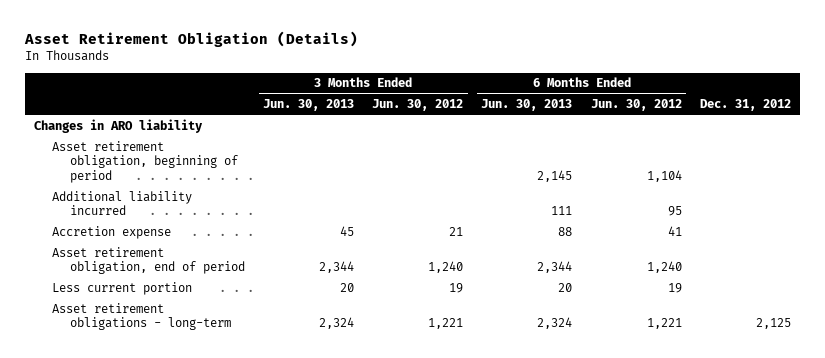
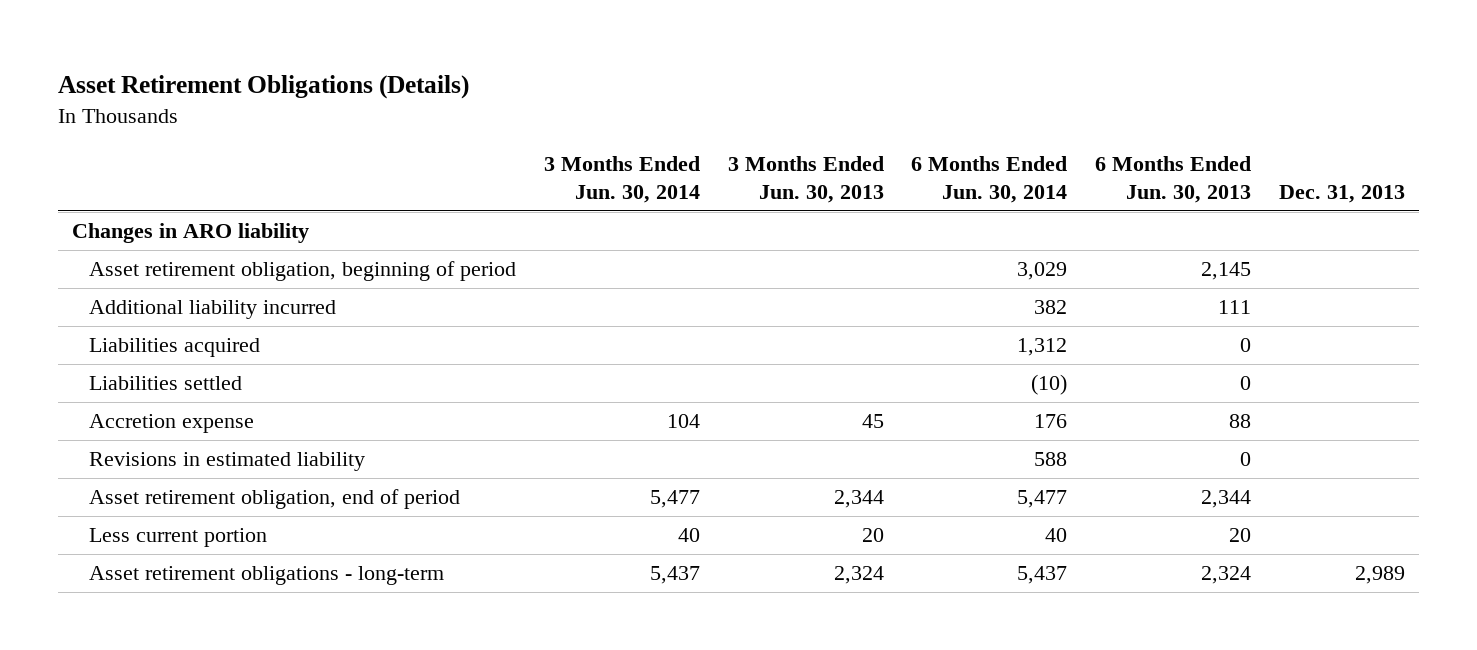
- Asset Retirement Obligation (Details)
+ Asset Retirement Obligations (Details)
- | 3 Months Ended Jun. 30, 2013 | 3 Months Ended Jun. 30, 2012 | 6 Months Ended Jun. 30, 2013 | 6 Months Ended Jun. 30, 2012 | Dec. 31, 2012
+ | 3 Months Ended Jun. 30, 2014 | 3 Months Ended Jun. 30, 2013 | 6 Months Ended Jun. 30, 2014 | 6 Months Ended Jun. 30, 2013 | Dec. 31, 2013
+ Liabilities acquired | | | 1,312 | 0 |
+ Liabilities settled | | | (10) | 0 |
+ Revisions in estimated liability | | | 588 | 0 |

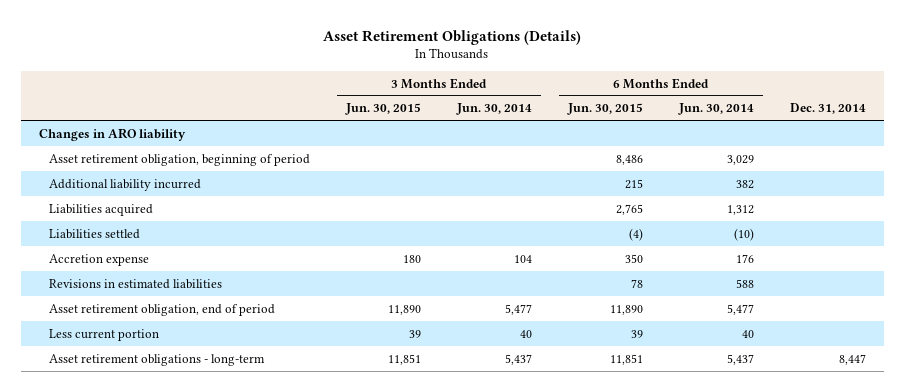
- | 3 Months Ended Jun. 30, 2014 | 3 Months Ended Jun. 30, 2013 | 6 Months Ended Jun. 30, 2014 | 6 Months Ended Jun. 30, 2013 | Dec. 31, 2013
+ | 3 Months Ended Jun. 30, 2015 | 3 Months Ended Jun. 30, 2014 | 6 Months Ended Jun. 30, 2015 | 6 Months Ended Jun. 30, 2014 | Dec. 31, 2014
- Revisions in estimated liability | | | 588 | 0 |
+ Revisions in estimated liabilities | | | 78 | 588 |

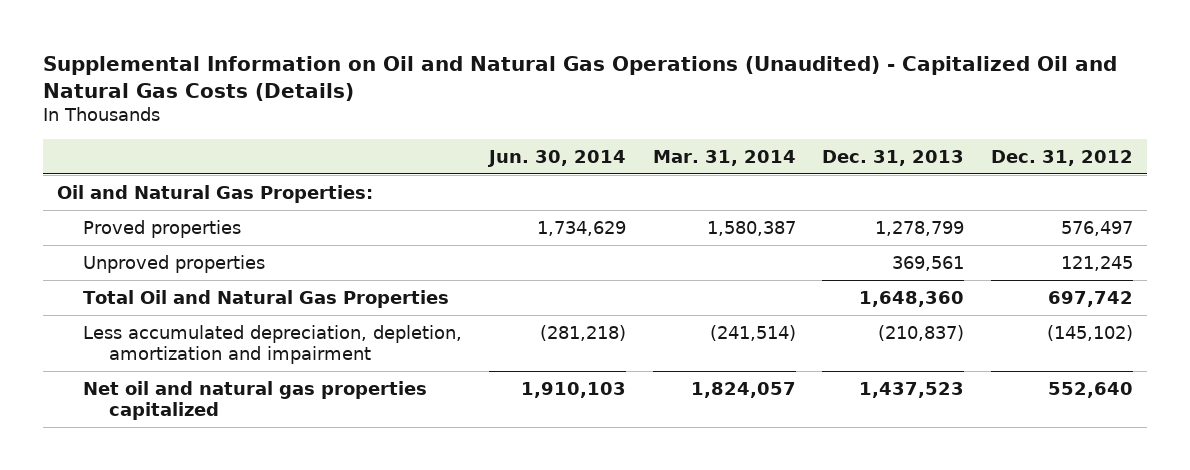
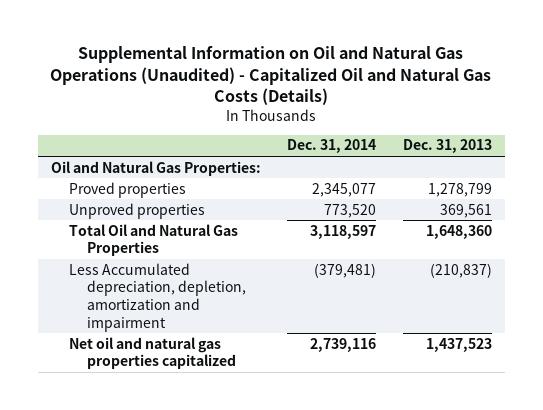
- | Jun. 30, 2014 | Mar. 31, 2014 | Dec. 31, 2013 | Dec. 31, 2012
+ | Dec. 31, 2014 | Dec. 31, 2013
- Less accumulated depreciation, depletion, amortization and impairment | (281,218) | (241,514) | (210,837) | (145,102)
+ Less Accumulated depreciation, depletion, amortization and impairment | (379,481) | (210,837)

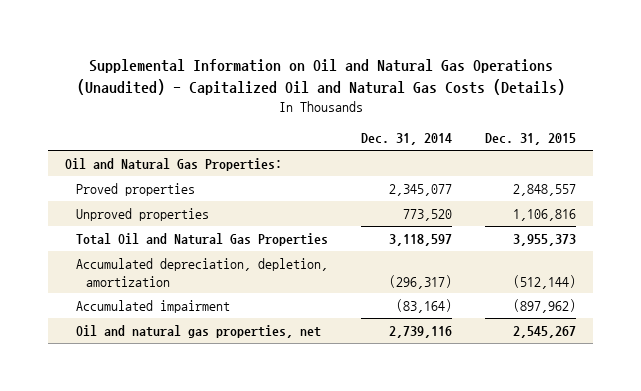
- | Dec. 31, 2014 | Dec. 31, 2013
+ | Dec. 31, 2014 | Dec. 31, 2015
- Less Accumulated depreciation, depletion, amortization and impairment | (379,481) | (210,837)
- Net oil and natural gas properties capitalized | 2,739,116 | 1,437,523
+ Accumulated depreciation, depletion, amortization | (296,317) | (512,144)
+ Accumulated impairment | (83,164) | (897,962)
+ Oil and natural gas properties, net | 2,739,116 | 2,545,267

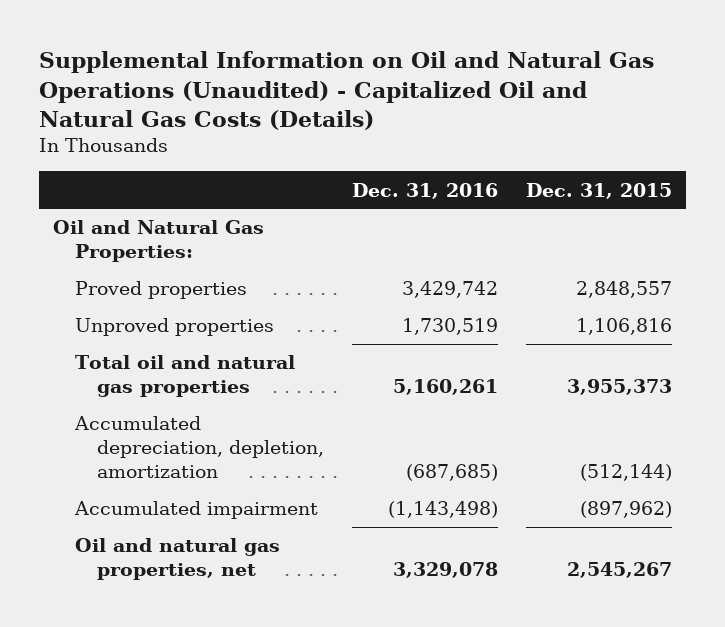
- | Dec. 31, 2014 | Dec. 31, 2015
+ | Dec. 31, 2016 | Dec. 31, 2015
- Total Oil and Natural Gas Properties | 3,118,597 | 3,955,373
+ Total oil and natural gas properties | 5,160,261 | 3,955,373

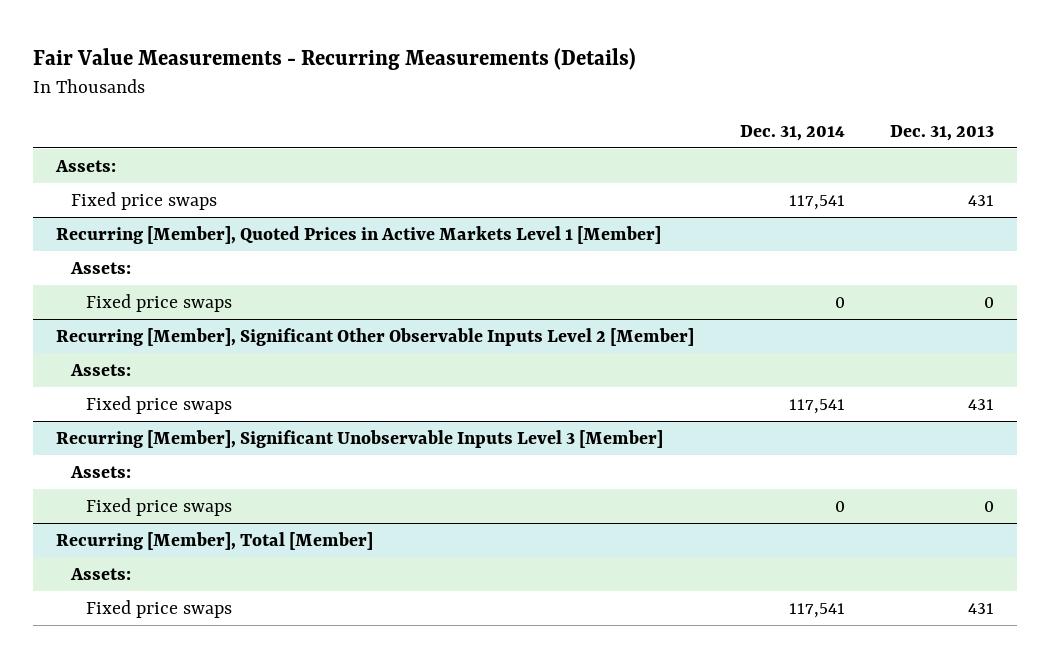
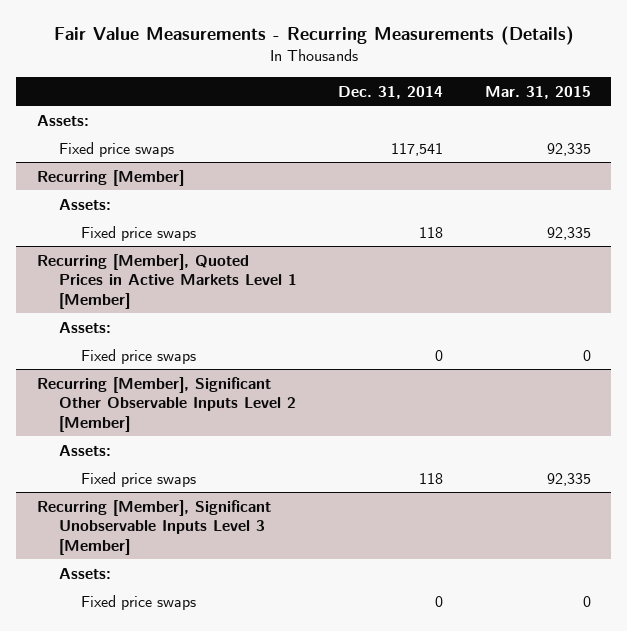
- | Dec. 31, 2014 | Dec. 31, 2013
+ | Dec. 31, 2014 | Mar. 31, 2015
+ Recurring [Member]
+ Assets:
+ Fixed price swaps | 118 | 92,335
@ Recurring [Member], Significant Other Observable Inputs Level 2 [Member]
- Fixed price swaps | 117,541 | 431
+ Fixed price swaps | 118 | 92,335
- Recurring [Member], Total [Member]
- Assets:
- Fixed price swaps | 117,541 | 431

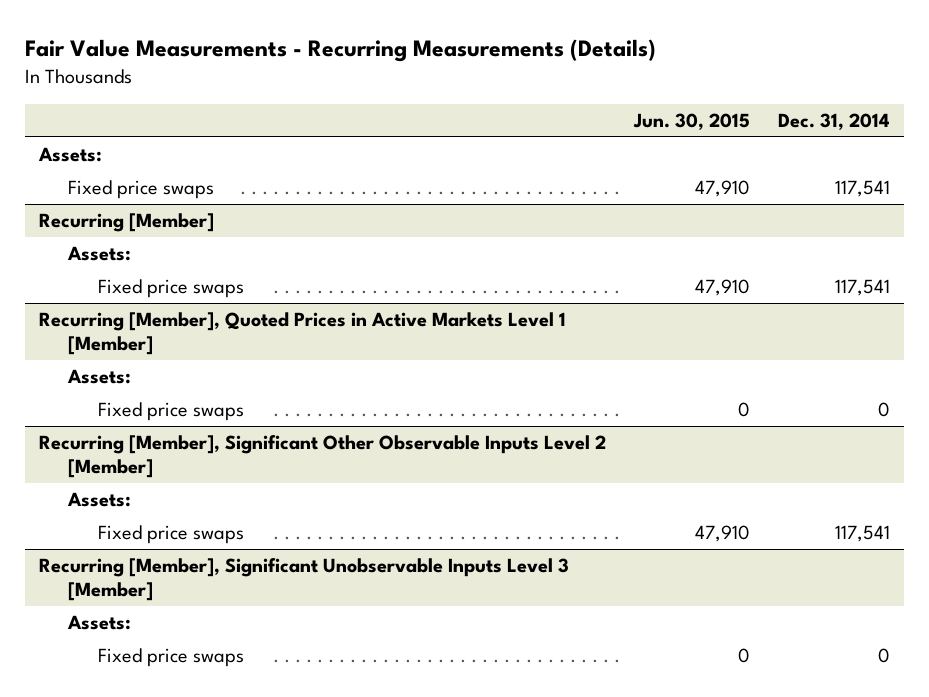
- | Dec. 31, 2014 | Mar. 31, 2015
+ | Jun. 30, 2015 | Dec. 31, 2014
@ Recurring [Member]
- Fixed price swaps | 118 | 92,335
+ Fixed price swaps | 47,910 | 117,541
@ Recurring [Member], Significant Other Observable Inputs Level 2 [Member]
- Fixed price swaps | 118 | 92,335
+ Fixed price swaps | 47,910 | 117,541

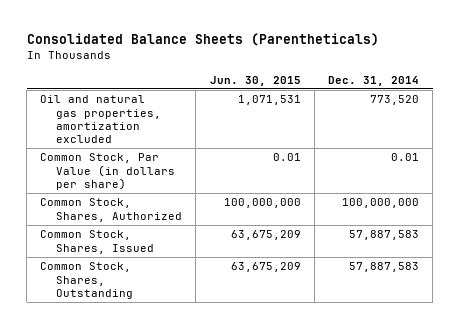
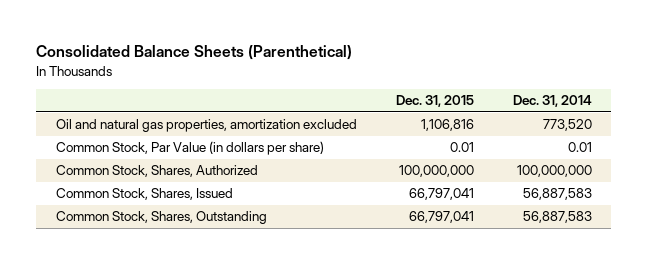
- Consolidated Balance Sheets (Parentheticals)
+ Consolidated Balance Sheets (Parenthetical)
- | Jun. 30, 2015 | Dec. 31, 2014
+ | Dec. 31, 2015 | Dec. 31, 2014
- Common Stock, Shares, Issued | 63,675,209 | 57,887,583
- Common Stock, Shares, Outstanding | 63,675,209 | 57,887,583
+ Common Stock, Shares, Issued | 66,797,041 | 56,887,583
+ Common Stock, Shares, Outstanding | 66,797,041 | 56,887,583

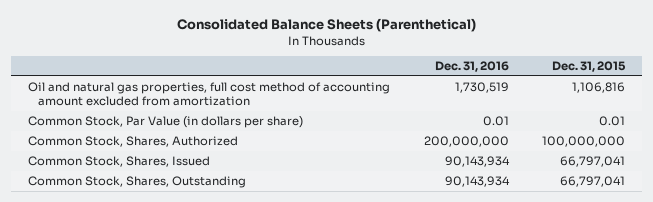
- | Dec. 31, 2015 | Dec. 31, 2014
+ | Dec. 31, 2016 | Dec. 31, 2015
- Oil and natural gas properties, amortization excluded | 1,106,816 | 773,520
+ Oil and natural gas properties, full cost method of accounting amount excluded from amortization | 1,730,519 | 1,106,816

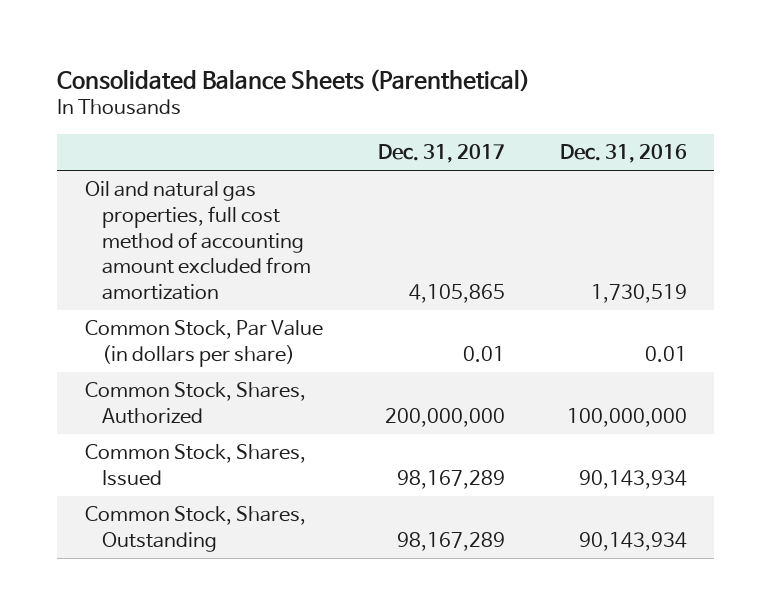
- | Dec. 31, 2016 | Dec. 31, 2015
+ | Dec. 31, 2017 | Dec. 31, 2016
- Common Stock, Shares, Authorized | 200,000,000 | 100,000,000
+ Common Stock, Shares, Authorized | 200,000,000 | 100,000,000

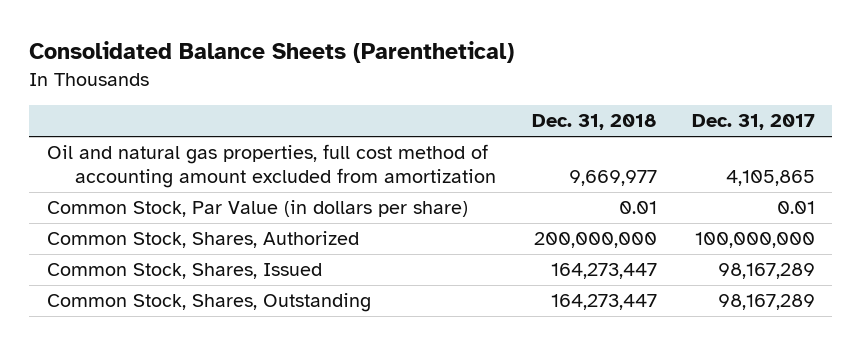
- | Dec. 31, 2017 | Dec. 31, 2016
+ | Dec. 31, 2018 | Dec. 31, 2017
- Common Stock, Shares, Authorized | 200,000,000 | 100,000,000
+ Common Stock, Shares, Authorized | 200,000,000 | 100,000,000

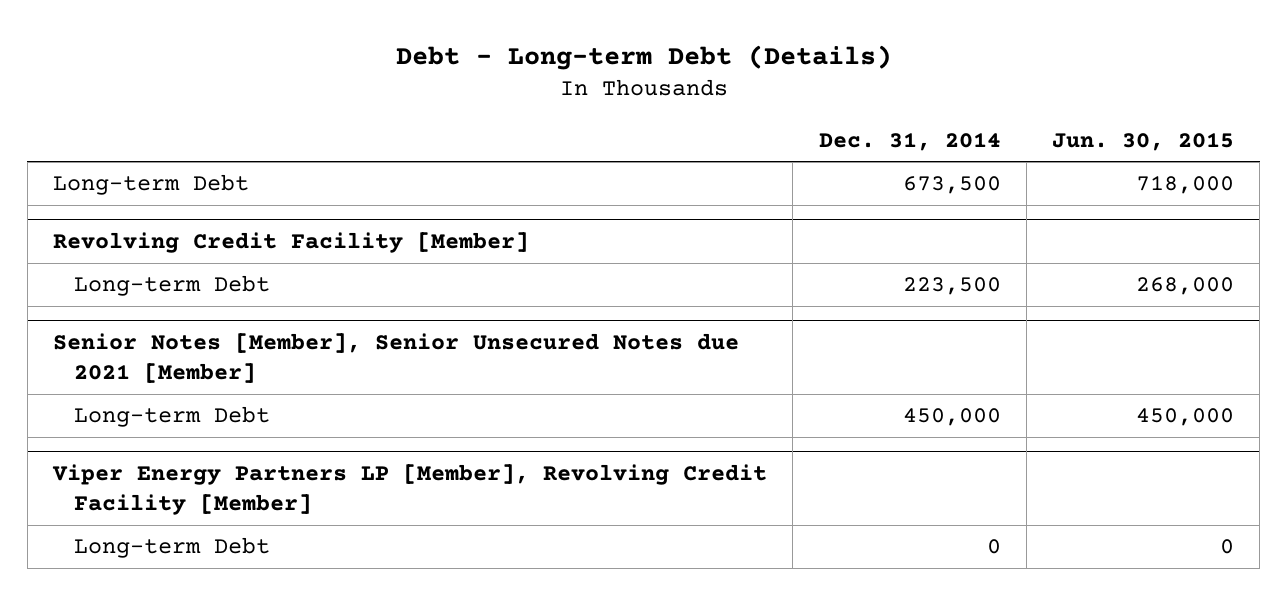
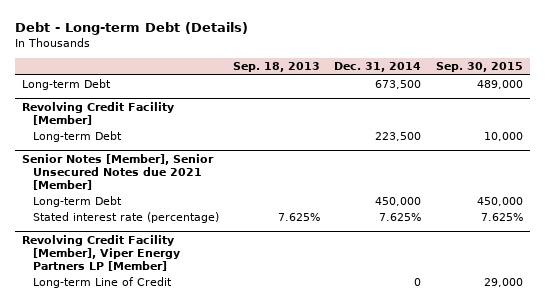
- | Dec. 31, 2014 | Jun. 30, 2015
+ | Sep. 18, 2013 | Dec. 31, 2014 | Sep. 30, 2015
- Viper Energy Partners LP [Member], Revolving Credit Facility [Member]
- Long-term Debt | 0 | 0
@ Senior Notes [Member], Senior Unsecured Notes due 2021 [Member]
+ Stated interest rate (percentage) | 7.625% | 7.625% | 7.625%
+ Revolving Credit Facility [Member], Viper Energy Partners LP [Member]
+ Long-term Line of Credit | | 0 | 29,000

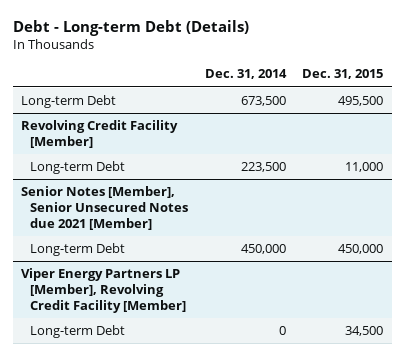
- | Sep. 18, 2013 | Dec. 31, 2014 | Sep. 30, 2015
+ | Dec. 31, 2014 | Dec. 31, 2015
@ Senior Notes [Member], Senior Unsecured Notes due 2021 [Member]
- Stated interest rate (percentage) | 7.625% | 7.625% | 7.625%
- Revolving Credit Facility [Member], Viper Energy Partners LP [Member]
- Long-term Line of Credit | | 0 | 29,000
+ Viper Energy Partners LP [Member], Revolving Credit Facility [Member]
+ Long-term Debt | 0 | 34,500

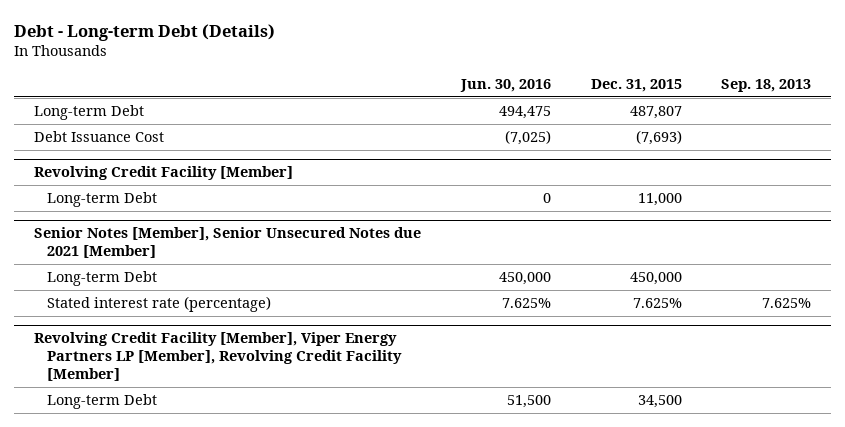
- | Dec. 31, 2014 | Dec. 31, 2015
+ | Jun. 30, 2016 | Dec. 31, 2015 | Sep. 18, 2013
- Long-term Debt | 673,500 | 495,500
+ Long-term Debt | 494,475 | 487,807 |
+ Debt Issuance Cost | (7,025) | (7,693) |
- Viper Energy Partners LP [Member], Revolving Credit Facility [Member]
@ Senior Notes [Member], Senior Unsecured Notes due 2021 [Member]
+ Stated interest rate (percentage) | 7.625% | 7.625% | 7.625%
+ Revolving Credit Facility [Member], Viper Energy Partners LP [Member], Revolving Credit Facility [Member]

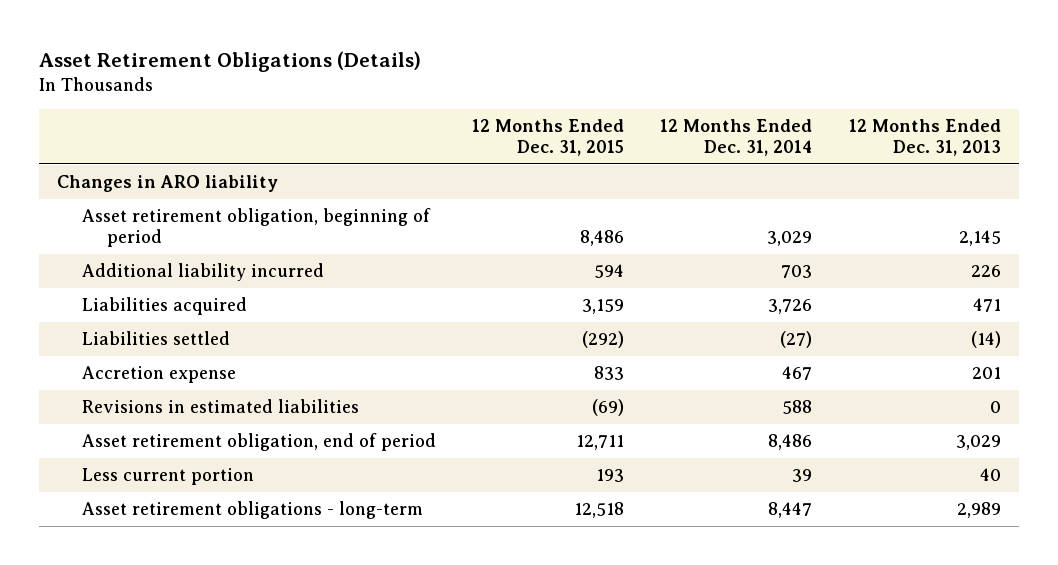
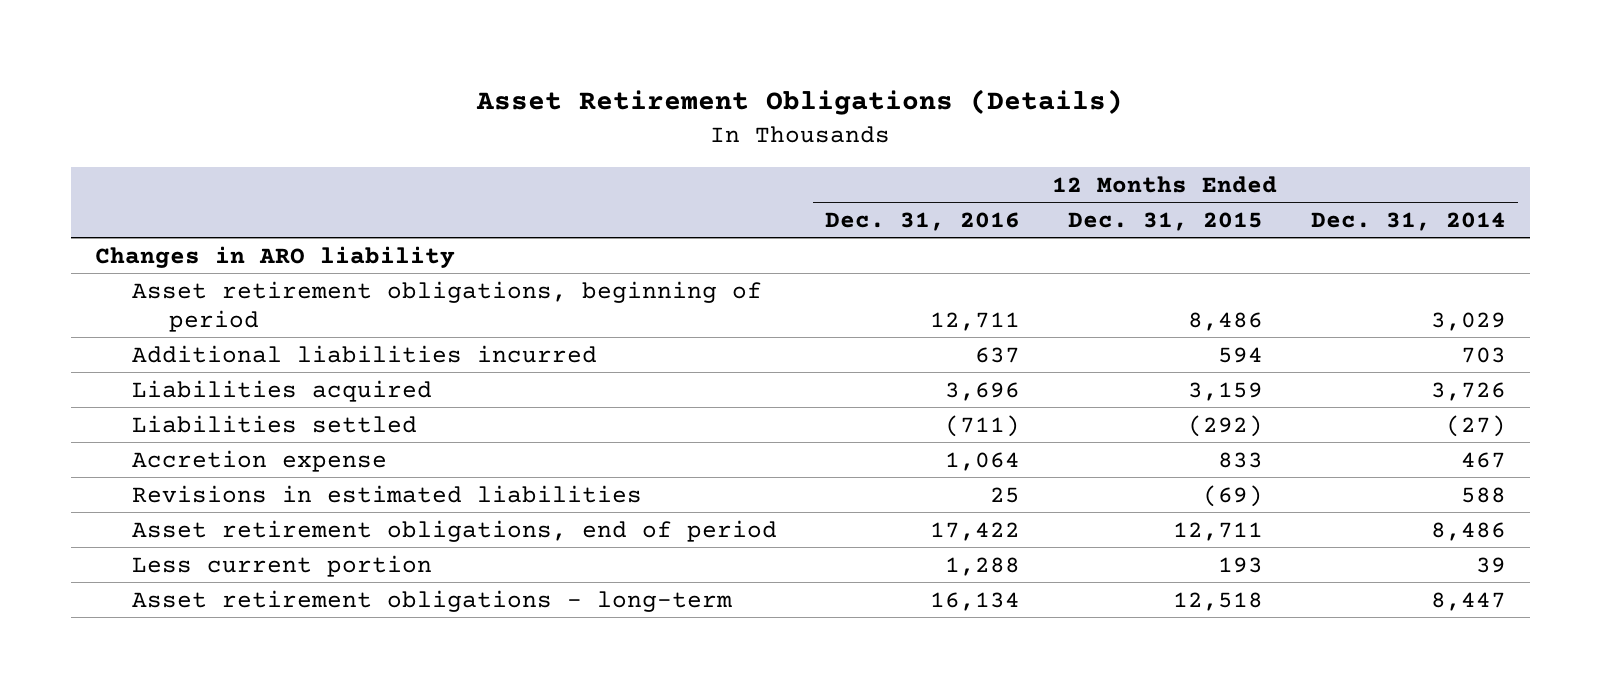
- | 12 Months Ended Dec. 31, 2015 | 12 Months Ended Dec. 31, 2014 | 12 Months Ended Dec. 31, 2013
+ | 12 Months Ended Dec. 31, 2016 | 12 Months Ended Dec. 31, 2015 | 12 Months Ended Dec. 31, 2014
- Asset retirement obligation, beginning of period | 8,486 | 3,029 | 2,145
- Additional liability incurred | 594 | 703 | 226
+ Asset retirement obligations, beginning of period | 12,711 | 8,486 | 3,029
+ Additional liabilities incurred | 637 | 594 | 703
- Asset retirement obligation, end of period | 12,711 | 8,486 | 3,029
+ Asset retirement obligations, end of period | 17,422 | 12,711 | 8,486

